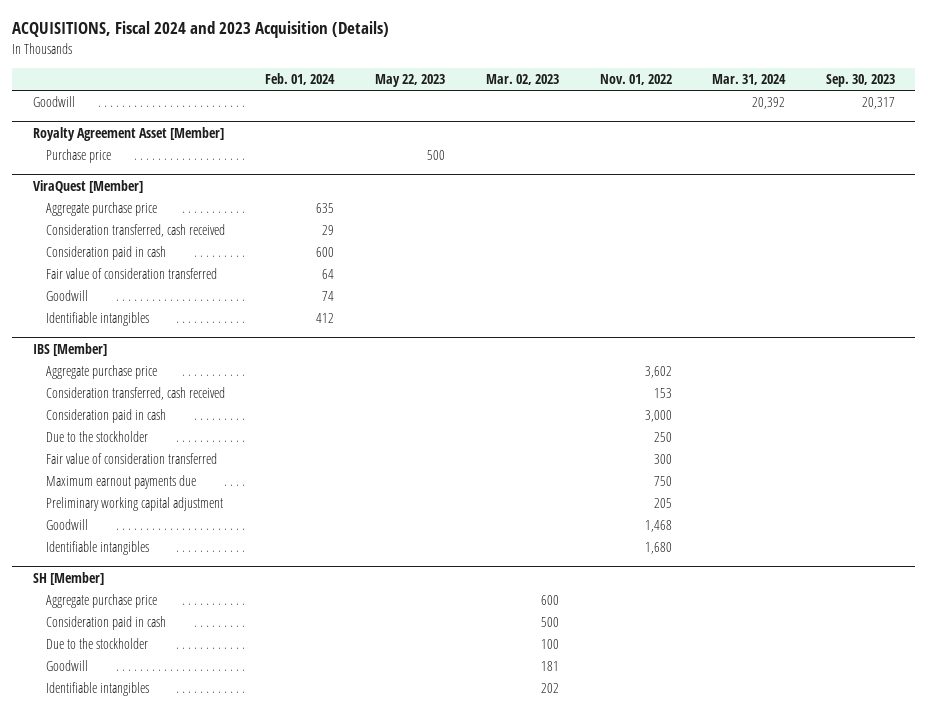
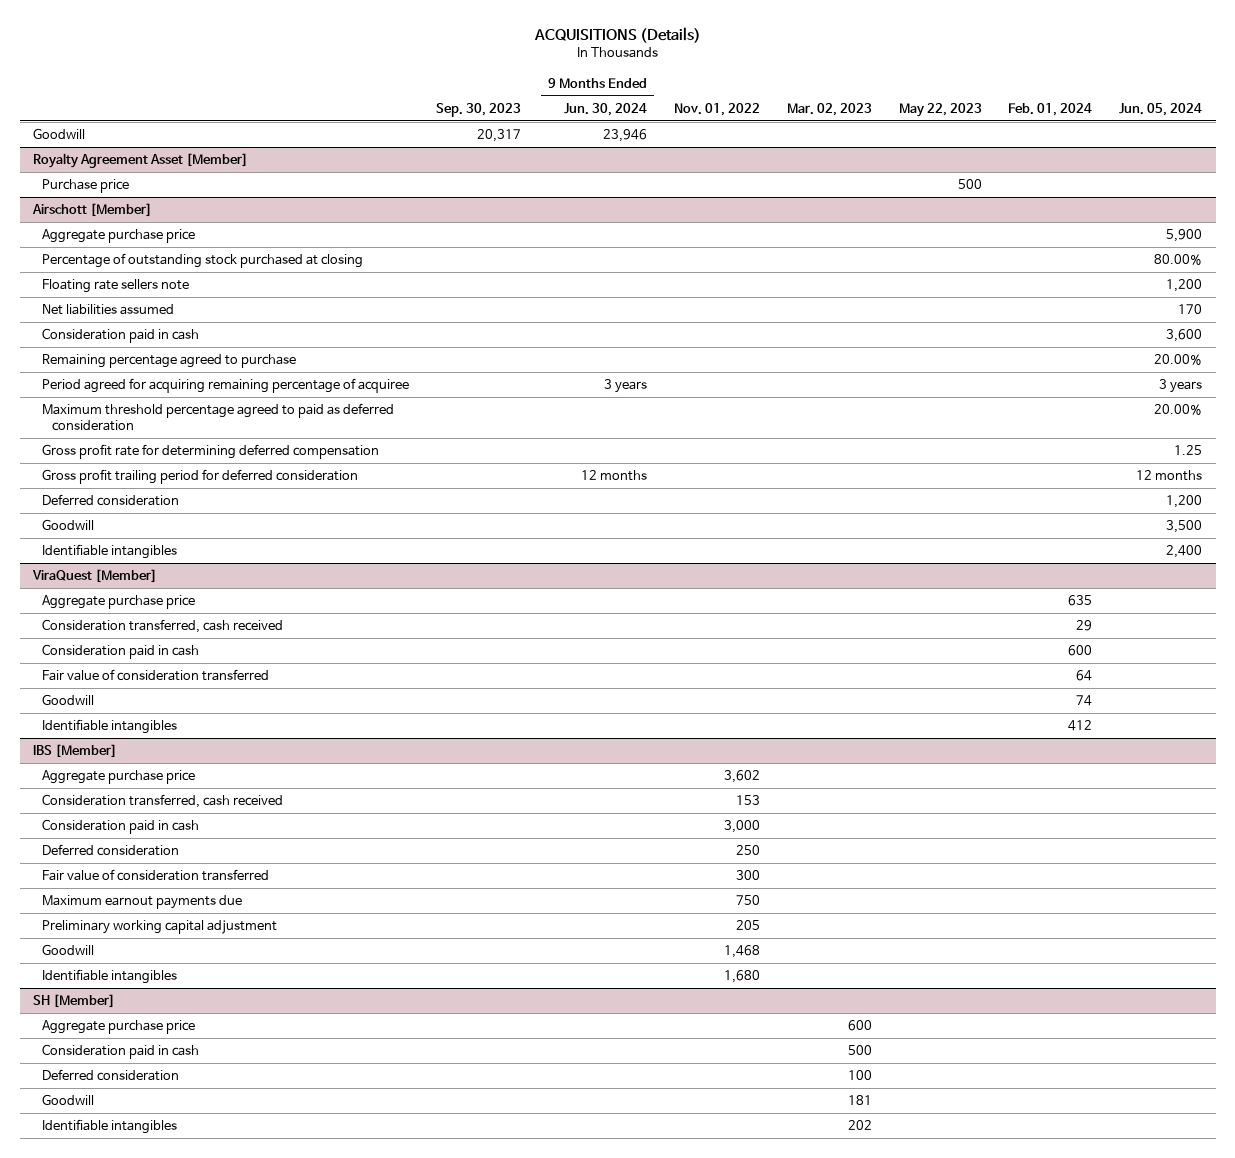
- ACQUISITIONS, Fiscal 2024 and 2023 Acquisition (Details)
+ ACQUISITIONS (Details)
- | Feb. 01, 2024 | May 22, 2023 | Mar. 02, 2023 | Nov. 01, 2022 | Mar. 31, 2024 | Sep. 30, 2023
+ | Sep. 30, 2023 | 9 Months Ended Jun. 30, 2024 | Nov. 01, 2022 | Mar. 02, 2023 | May 22, 2023 | Feb. 01, 2024 | Jun. 05, 2024
+ Airschott [Member]
+ Aggregate purchase price | | | | | | | 5,900
+ Percentage of outstanding stock purchased at closing | | | | | | | 80.00%
+ Floating rate sellers note | | | | | | | 1,200
+ Net liabilities assumed | | | | | | | 170
+ Consideration paid in cash | | | | | | | 3,600
+ Remaining percentage agreed to purchase | | | | | | | 20.00%
+ Period agreed for acquiring remaining percentage of acquiree | | 3 years | | | | | 3 years
+ Maximum threshold percentage agreed to paid as deferred consideration | | | | | | | 20.00%
+ Gross profit rate for determining deferred compensation | | | | | | | 1.25
+ Gross profit trailing period for deferred consideration | | 12 months | | | | | 12 months
+ Deferred consideration | | | | | | | 1,200
+ Goodwill | | | | | | | 3,500
+ Identifiable intangibles | | | | | | | 2,400
@ IBS [Member]
- Due to the stockholder | | | | 250 | |
+ Deferred consideration | | | 250 | | | |
@ SH [Member]
- Due to the stockholder | | | 100 | | |
+ Deferred consideration | | | | 100 | | |

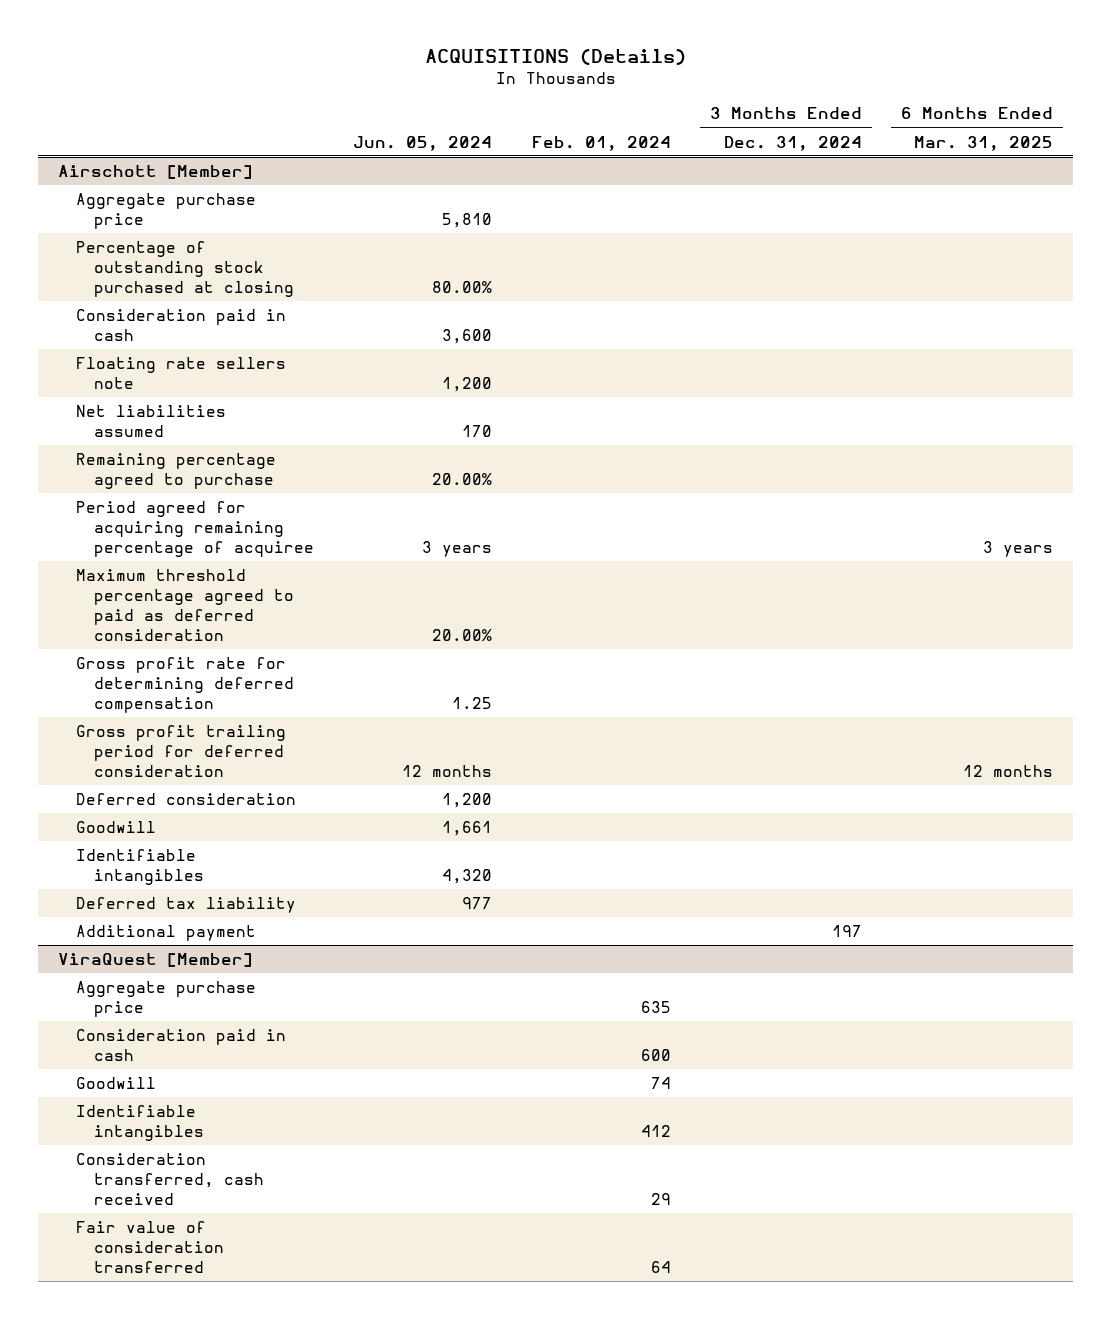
- | Sep. 30, 2023 | 9 Months Ended Jun. 30, 2024 | Nov. 01, 2022 | Mar. 02, 2023 | May 22, 2023 | Feb. 01, 2024 | Jun. 05, 2024
+ | Jun. 05, 2024 | Feb. 01, 2024 | 3 Months Ended Dec. 31, 2024 | 6 Months Ended Mar. 31, 2025
- Goodwill | 20,317 | 23,946 | | | | |
- Royalty Agreement Asset [Member]
- Purchase price | | | | | 500 | |
@ Airschott [Member]
- Aggregate purchase price | | | | | | | 5,900
+ Aggregate purchase price | 5,810 | | |
moved up: Consideration paid in cash | 3,600 | | |
- Goodwill | | | | | | | 3,500
- Identifiable intangibles | | | | | | | 2,400
+ Goodwill | 1,661 | | |
+ Identifiable intangibles | 4,320 | | |
+ Deferred tax liability | 977 | | |
+ Additional payment | | | 197 |
- IBS [Member]
- Aggregate purchase price | | | 3,602 | | | |
- Consideration transferred, cash received | | | 153 | | | |
- Consideration paid in cash | | | 3,000 | | | |
- Deferred consideration | | | 250 | | | |
- Fair value of consideration transferred | | | 300 | | | |
- Maximum earnout payments due | | | 750 | | | |
- Preliminary working capital adjustment | | | 205 | | | |
- Goodwill | | | 1,468 | | | |
- Identifiable intangibles | | | 1,680 | | | |
- SH [Member]
- Aggregate purchase price | | | | 600 | | |
- Consideration paid in cash | | | | 500 | | |
- Deferred consideration | | | | 100 | | |
- Goodwill | | | | 181 | | |
- Identifiable intangibles | | | | 202 | | |
@ ViraQuest [Member]
moved down: Consideration transferred, cash received | | 29 | |
moved down: Fair value of consideration transferred | | 64 | |

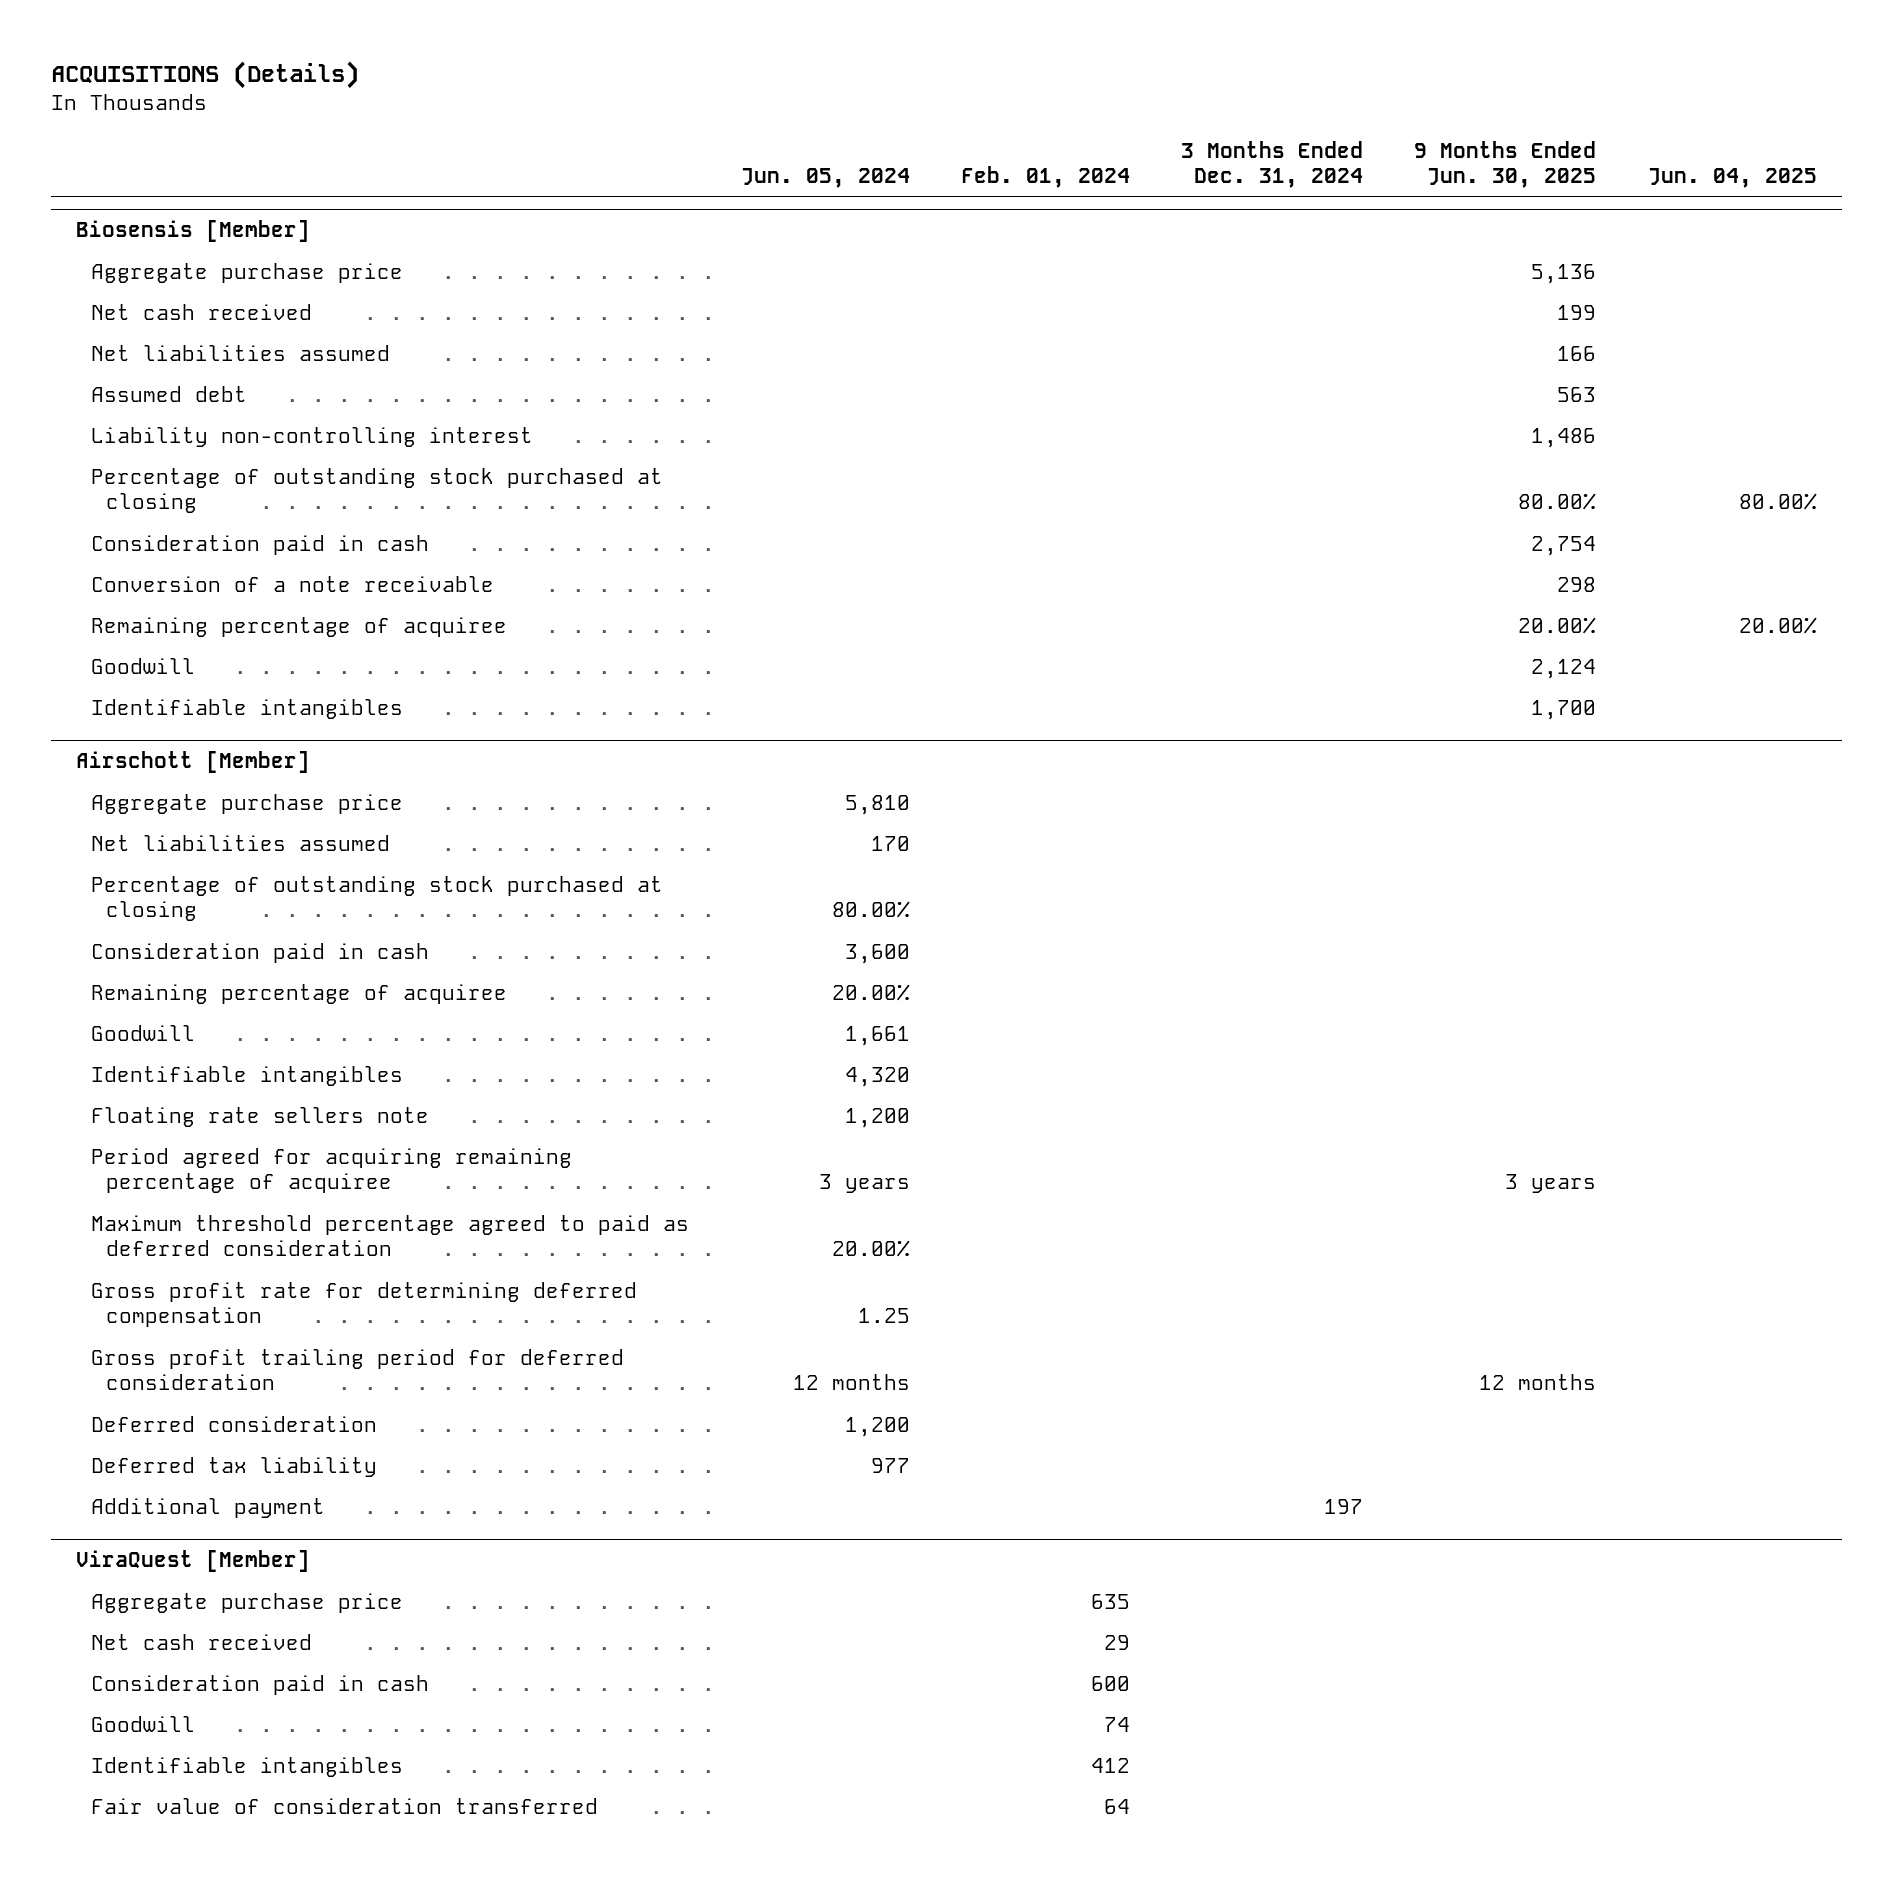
- | Jun. 05, 2024 | Feb. 01, 2024 | 3 Months Ended Dec. 31, 2024 | 6 Months Ended Mar. 31, 2025
+ | Jun. 05, 2024 | Feb. 01, 2024 | 3 Months Ended Dec. 31, 2024 | 9 Months Ended Jun. 30, 2025 | Jun. 04, 2025
+ Biosensis [Member]
+ Aggregate purchase price | | | | 5,136 |
+ Net cash received | | | | 199 |
+ Net liabilities assumed | | | | 166 |
+ Assumed debt | | | | 563 |
+ Liability non-controlling interest | | | | 1,486 |
+ Percentage of outstanding stock purchased at closing | | | | 80.00% | 80.00%
+ Consideration paid in cash | | | | 2,754 |
+ Conversion of a note receivable | | | | 298 |
+ Remaining percentage of acquiree | | | | 20.00% | 20.00%
+ Goodwill | | | | 2,124 |
+ Identifiable intangibles | | | | 1,700 |
@ Airschott [Member]
moved up: Net liabilities assumed | 170 | | | |
+ Remaining percentage of acquiree | 20.00% | | | |
moved up: Goodwill | 1,661 | | | |
moved up: Identifiable intangibles | 4,320 | | | |
- Remaining percentage agreed to purchase | 20.00% | | |
@ ViraQuest [Member]
+ Net cash received | | 29 | | |
- Consideration transferred, cash received | | 29 | |

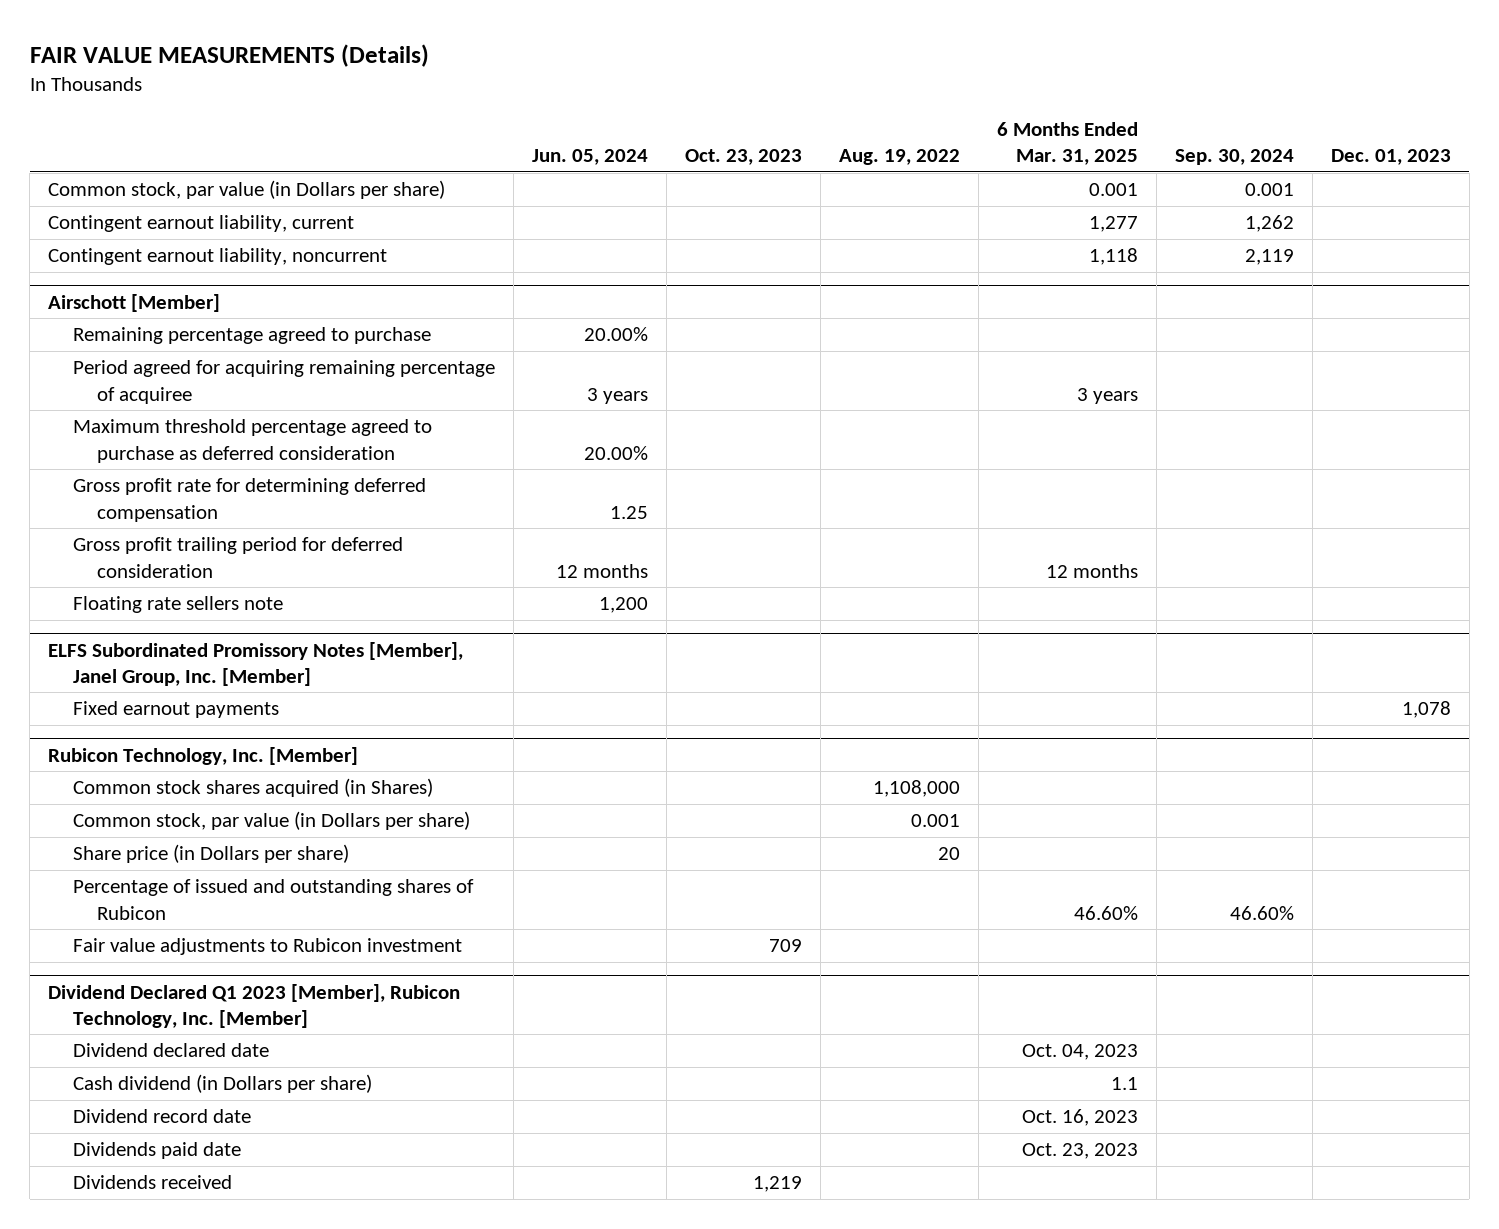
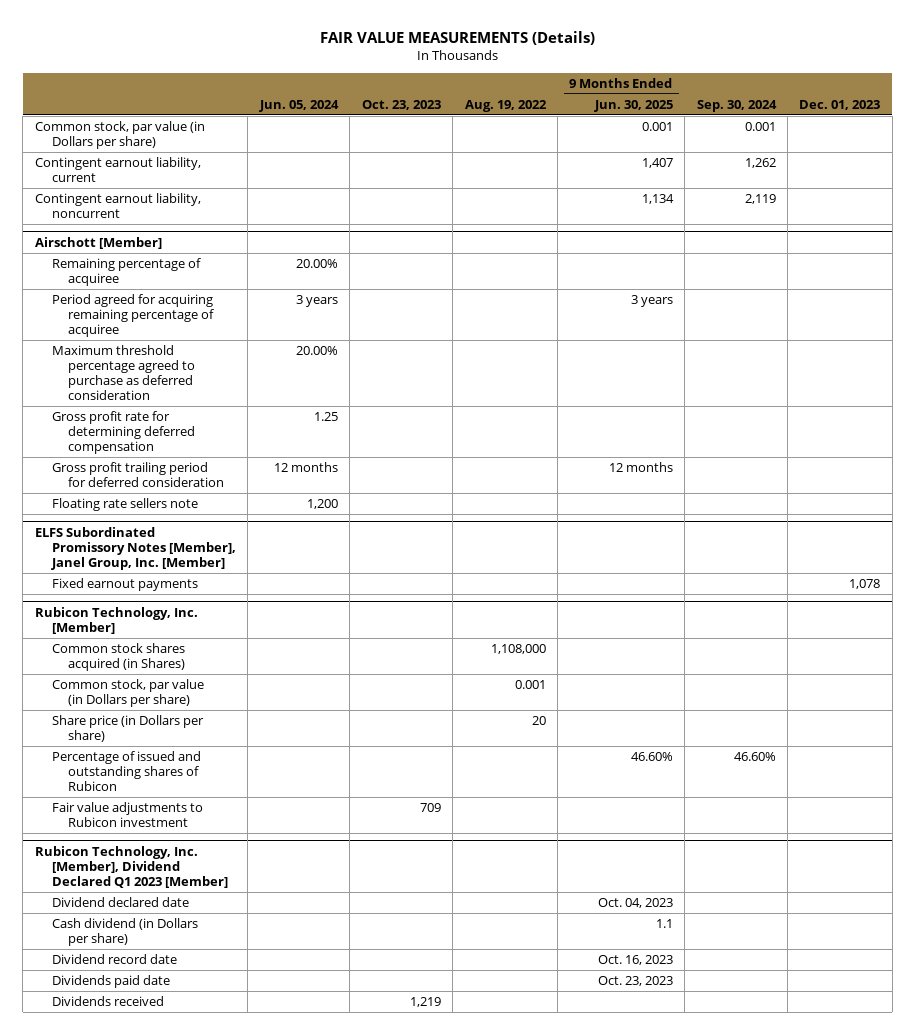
- | Jun. 05, 2024 | Oct. 23, 2023 | Aug. 19, 2022 | 6 Months Ended Mar. 31, 2025 | Sep. 30, 2024 | Dec. 01, 2023
+ | Jun. 05, 2024 | Oct. 23, 2023 | Aug. 19, 2022 | 9 Months Ended Jun. 30, 2025 | Sep. 30, 2024 | Dec. 01, 2023
@ Airschott [Member]
- Remaining percentage agreed to purchase | 20.00% | | | | |
+ Remaining percentage of acquiree | 20.00% | | | | |
- Dividend Declared Q1 2023 [Member], Rubicon Technology, Inc. [Member]
+ Rubicon Technology, Inc. [Member], Dividend Declared Q1 2023 [Member]

